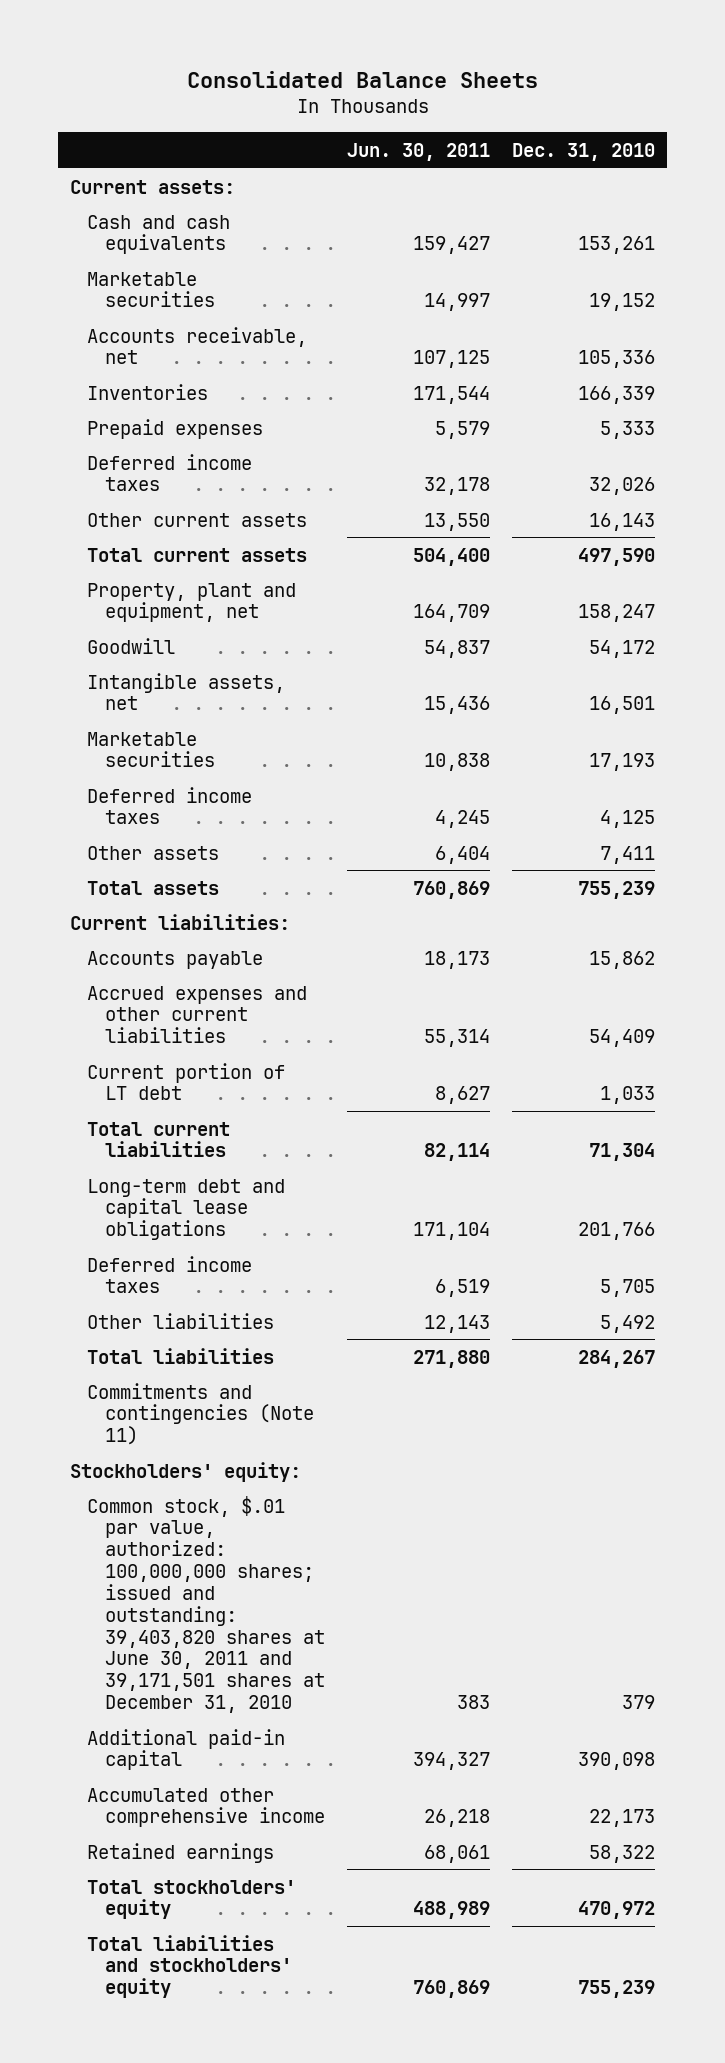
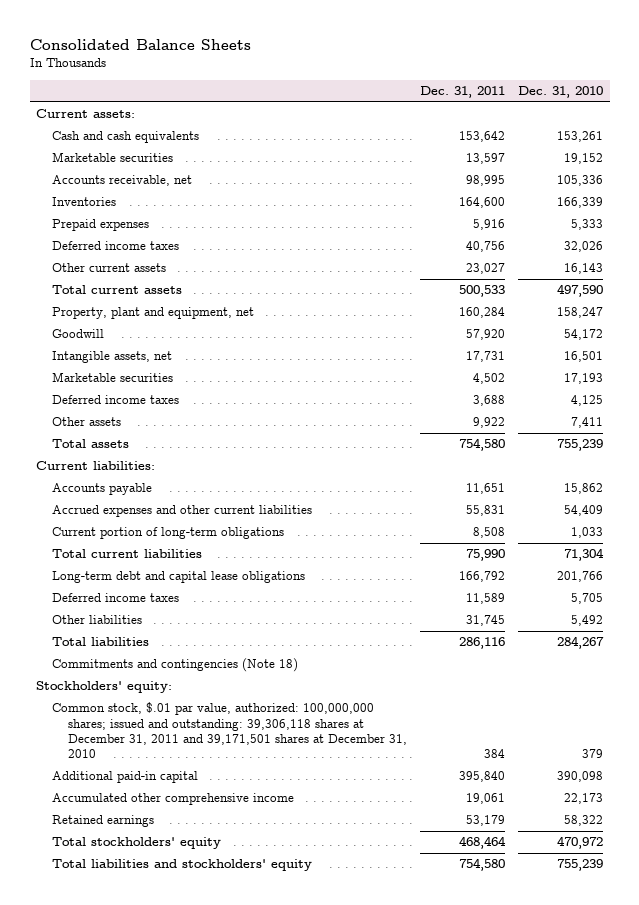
- | Jun. 30, 2011 | Dec. 31, 2010
+ | Dec. 31, 2011 | Dec. 31, 2010
- Current portion of LT debt | 8,627 | 1,033
+ Current portion of long-term obligations | 8,508 | 1,033
- Commitments and contingencies (Note 11)
+ Commitments and contingencies (Note 18)
- Common stock, $.01 par value, authorized: 100,000,000 shares; issued and outstanding: 39,403,820 shares at June 30, 2011 and 39,171,501 shares at December 31, 2010 | 383 | 379
+ Common stock, $.01 par value, authorized: 100,000,000 shares; issued and outstanding: 39,306,118 shares at December 31, 2011 and 39,171,501 shares at December 31, 2010 | 384 | 379

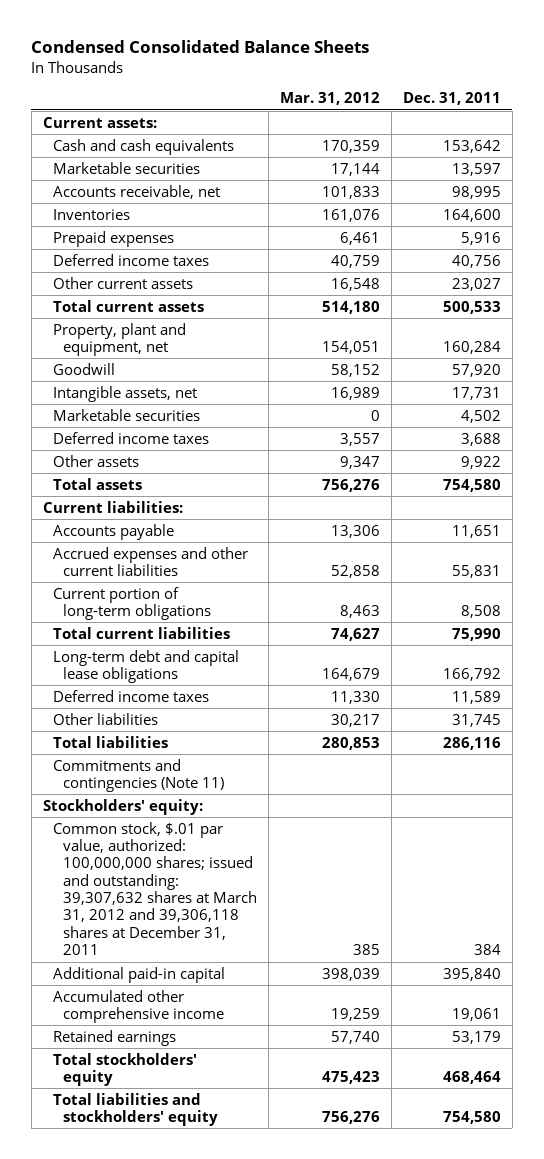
- Consolidated Balance Sheets
+ Condensed Consolidated Balance Sheets
- | Dec. 31, 2011 | Dec. 31, 2010
+ | Mar. 31, 2012 | Dec. 31, 2011
- Commitments and contingencies (Note 18)
+ Commitments and contingencies (Note 11)
- Common stock, $.01 par value, authorized: 100,000,000 shares; issued and outstanding: 39,306,118 shares at December 31, 2011 and 39,171,501 shares at December 31, 2010 | 384 | 379
+ Common stock, $.01 par value, authorized: 100,000,000 shares; issued and outstanding: 39,307,632 shares at March 31, 2012 and 39,306,118 shares at December 31, 2011 | 385 | 384

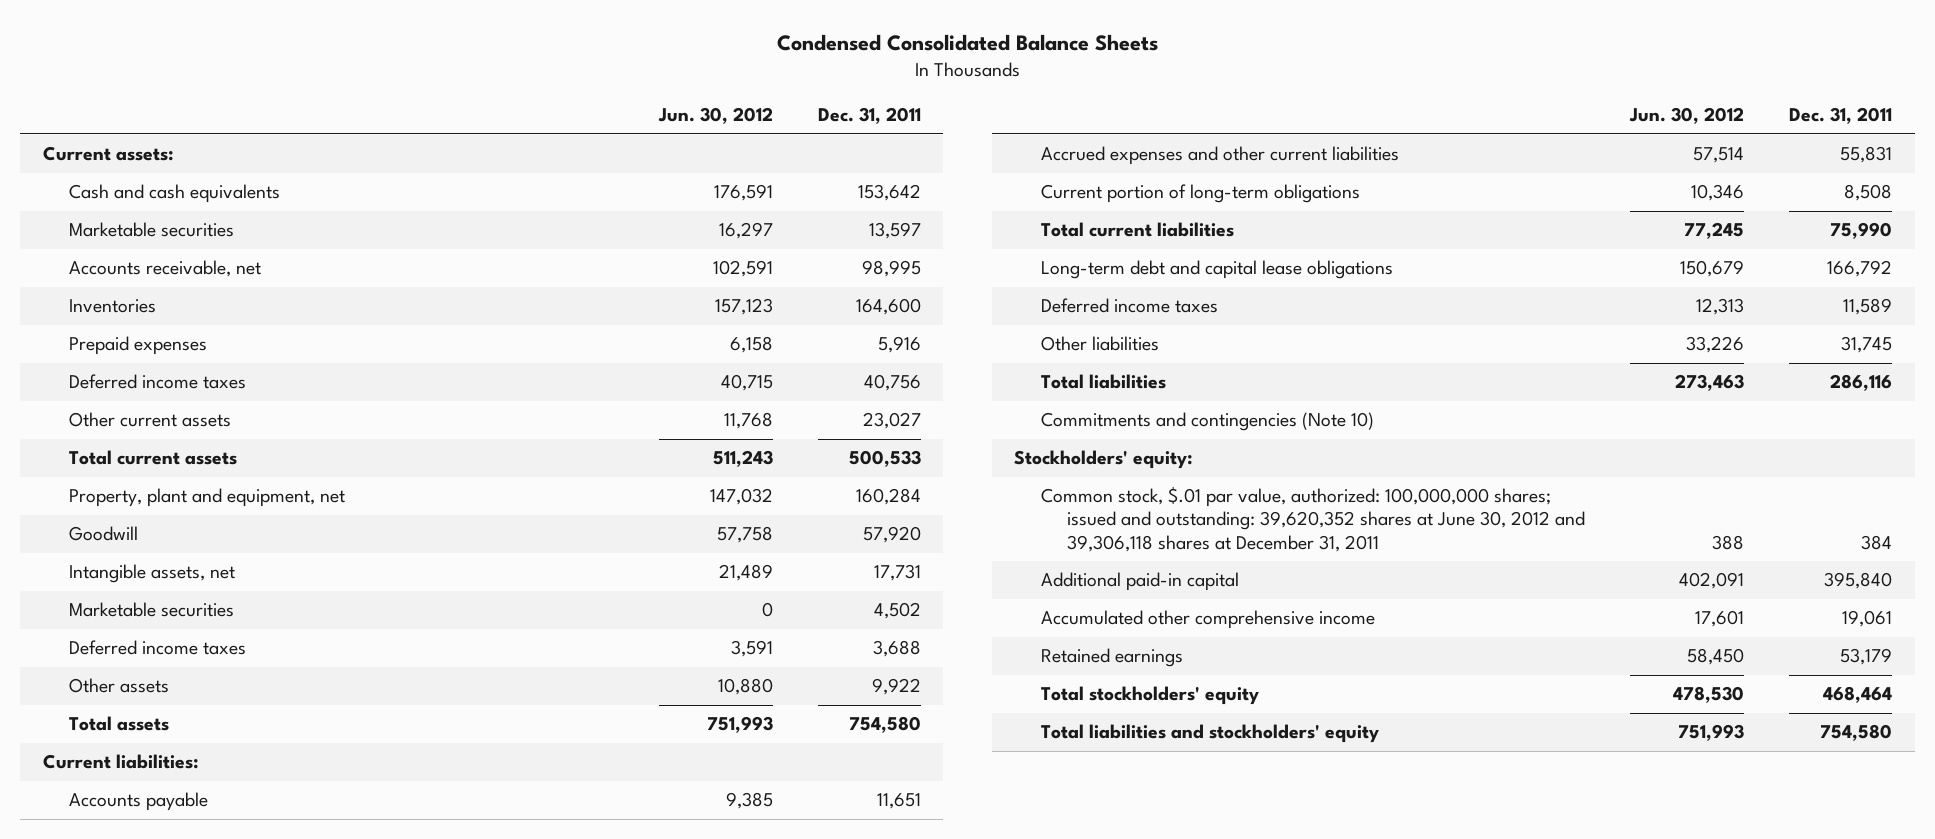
- | Mar. 31, 2012 | Dec. 31, 2011
+ | Jun. 30, 2012 | Dec. 31, 2011
- Commitments and contingencies (Note 11)
+ Commitments and contingencies (Note 10)
- Common stock, $.01 par value, authorized: 100,000,000 shares; issued and outstanding: 39,307,632 shares at March 31, 2012 and 39,306,118 shares at December 31, 2011 | 385 | 384
+ Common stock, $.01 par value, authorized: 100,000,000 shares; issued and outstanding: 39,620,352 shares at June 30, 2012 and 39,306,118 shares at December 31, 2011 | 388 | 384

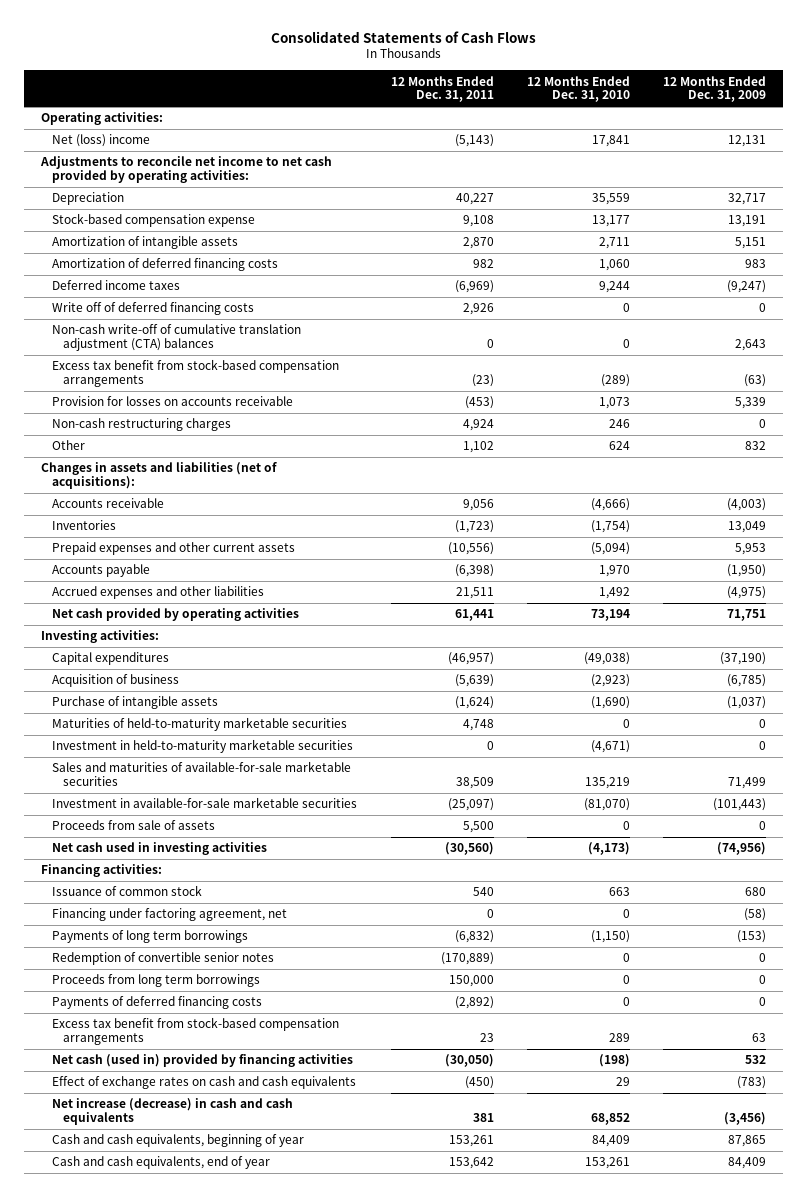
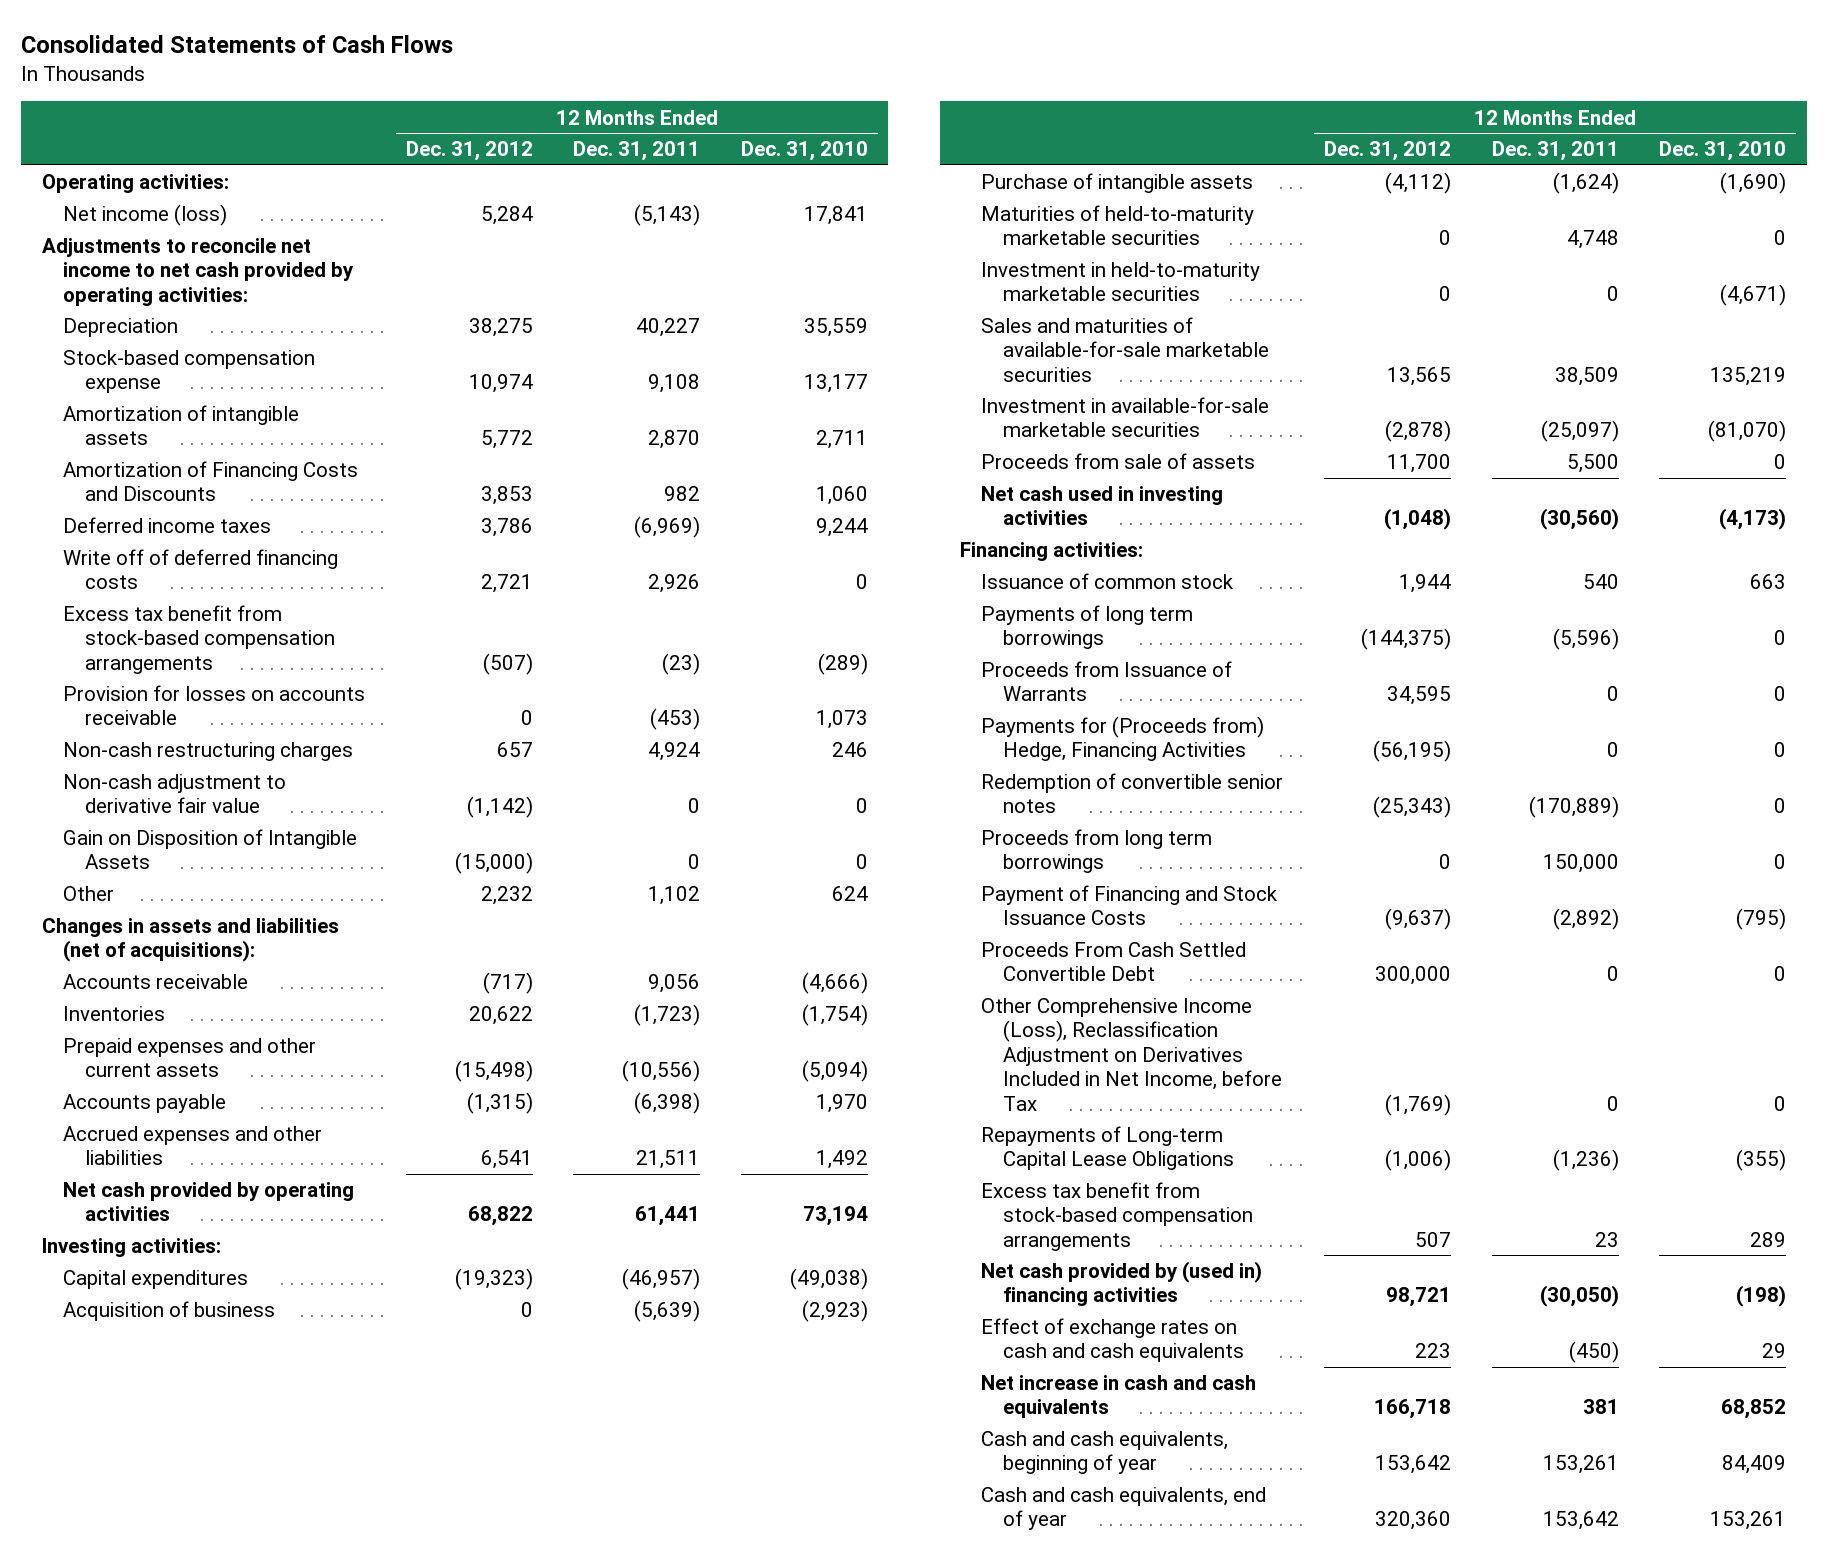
- | 12 Months Ended Dec. 31, 2011 | 12 Months Ended Dec. 31, 2010 | 12 Months Ended Dec. 31, 2009
+ | 12 Months Ended Dec. 31, 2012 | 12 Months Ended Dec. 31, 2011 | 12 Months Ended Dec. 31, 2010
- Net (loss) income | (5,143) | 17,841 | 12,131
+ Net income (loss) | 5,284 | (5,143) | 17,841
- Amortization of deferred financing costs | 982 | 1,060 | 983
+ Amortization of Financing Costs and Discounts | 3,853 | 982 | 1,060
- Non-cash write-off of cumulative translation adjustment (CTA) balances | 0 | 0 | 2,643
+ Non-cash adjustment to derivative fair value | (1,142) | 0 | 0
+ Gain on Disposition of Intangible Assets | (15,000) | 0 | 0
- Financing under factoring agreement, net | 0 | 0 | (58)
- Payments of long term borrowings | (6,832) | (1,150) | (153)
+ Payments of long term borrowings | (144,375) | (5,596) | 0
+ Proceeds from Issuance of Warrants | 34,595 | 0 | 0
+ Payments for (Proceeds from) Hedge, Financing Activities | (56,195) | 0 | 0
- Payments of deferred financing costs | (2,892) | 0 | 0
+ Payment of Financing and Stock Issuance Costs | (9,637) | (2,892) | (795)
+ Proceeds From Cash Settled Convertible Debt | 300,000 | 0 | 0
+ Other Comprehensive Income (Loss), Reclassification Adjustment on Derivatives Included in Net Income, before Tax | (1,769) | 0 | 0
+ Repayments of Long-term Capital Lease Obligations | (1,006) | (1,236) | (355)
- Net cash (used in) provided by financing activities | (30,050) | (198) | 532
+ Net cash provided by (used in) financing activities | 98,721 | (30,050) | (198)
- Net increase (decrease) in cash and cash equivalents | 381 | 68,852 | (3,456)
+ Net increase in cash and cash equivalents | 166,718 | 381 | 68,852

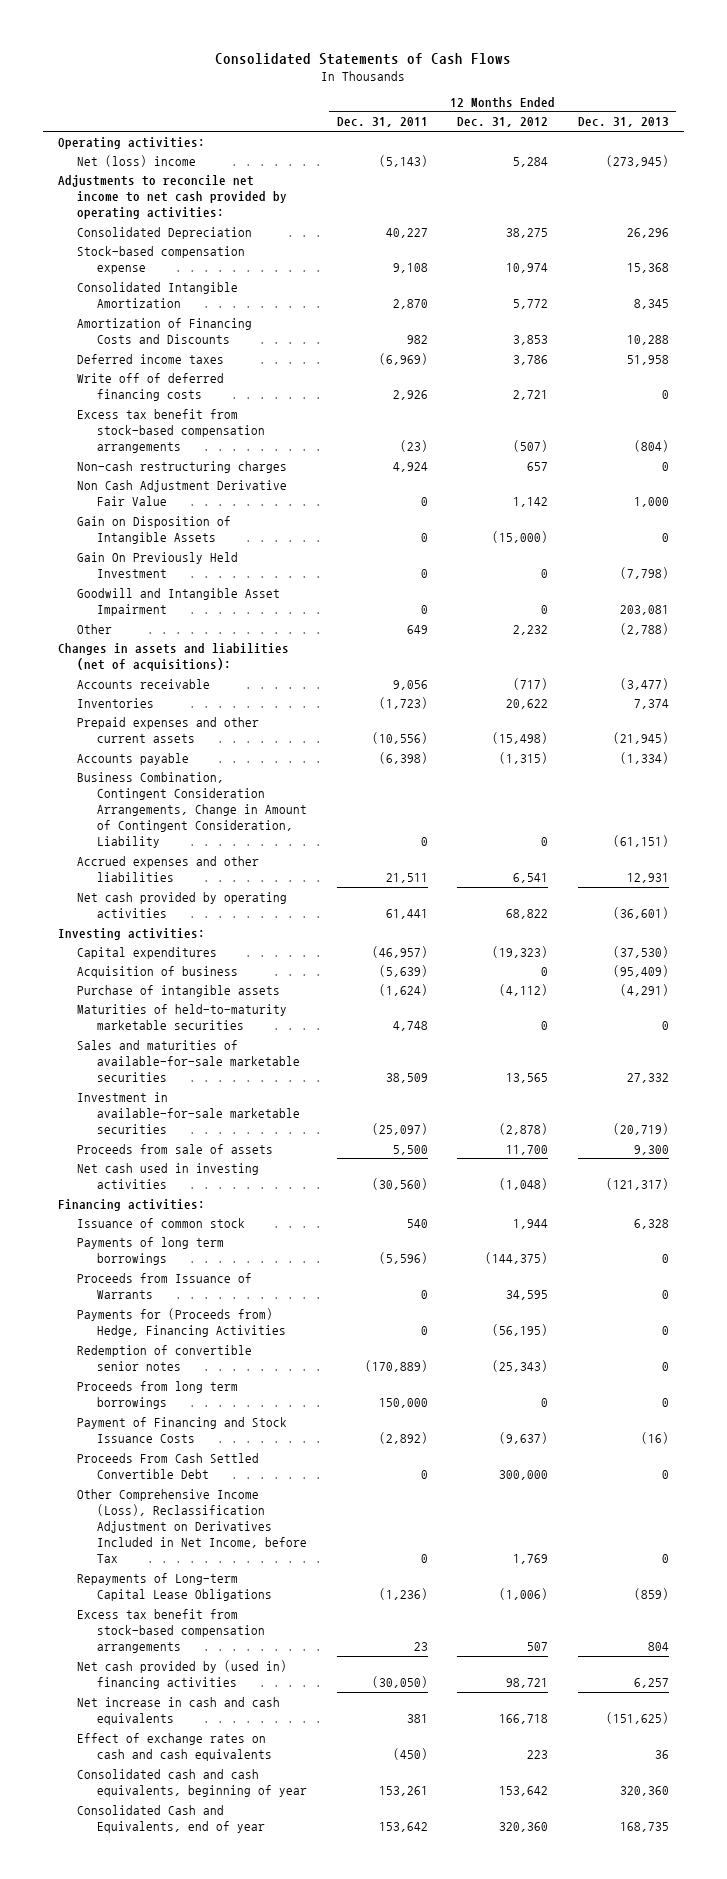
- | 12 Months Ended Dec. 31, 2012 | 12 Months Ended Dec. 31, 2011 | 12 Months Ended Dec. 31, 2010
+ | 12 Months Ended Dec. 31, 2011 | 12 Months Ended Dec. 31, 2012 | 12 Months Ended Dec. 31, 2013
- Net income (loss) | 5,284 | (5,143) | 17,841
+ Net (loss) income | (5,143) | 5,284 | (273,945)
- Depreciation | 38,275 | 40,227 | 35,559
+ Consolidated Depreciation | 40,227 | 38,275 | 26,296
- Amortization of intangible assets | 5,772 | 2,870 | 2,711
+ Consolidated Intangible Amortization | 2,870 | 5,772 | 8,345
- Provision for losses on accounts receivable | 0 | (453) | 1,073
- Non-cash adjustment to derivative fair value | (1,142) | 0 | 0
+ Non Cash Adjustment Derivative Fair Value | 0 | 1,142 | 1,000
- Other | 2,232 | 1,102 | 624
+ Gain On Previously Held Investment | 0 | 0 | (7,798)
+ Goodwill and Intangible Asset Impairment | 0 | 0 | 203,081
+ Other | 649 | 2,232 | (2,788)
+ Business Combination, Contingent Consideration Arrangements, Change in Amount of Contingent Consideration, Liability | 0 | 0 | (61,151)
- Investment in held-to-maturity marketable securities | 0 | 0 | (4,671)
- Other Comprehensive Income (Loss), Reclassification Adjustment on Derivatives Included in Net Income, before Tax | (1,769) | 0 | 0
+ Other Comprehensive Income (Loss), Reclassification Adjustment on Derivatives Included in Net Income, before Tax | 0 | 1,769 | 0
- Cash and cash equivalents, beginning of year | 153,642 | 153,261 | 84,409
- Cash and cash equivalents, end of year | 320,360 | 153,642 | 153,261
moved down: Effect of exchange rates on cash and cash equivalents | (450) | 223 | 36
+ Consolidated cash and cash equivalents, beginning of year | 153,261 | 153,642 | 320,360
+ Consolidated Cash and Equivalents, end of year | 153,642 | 320,360 | 168,735

